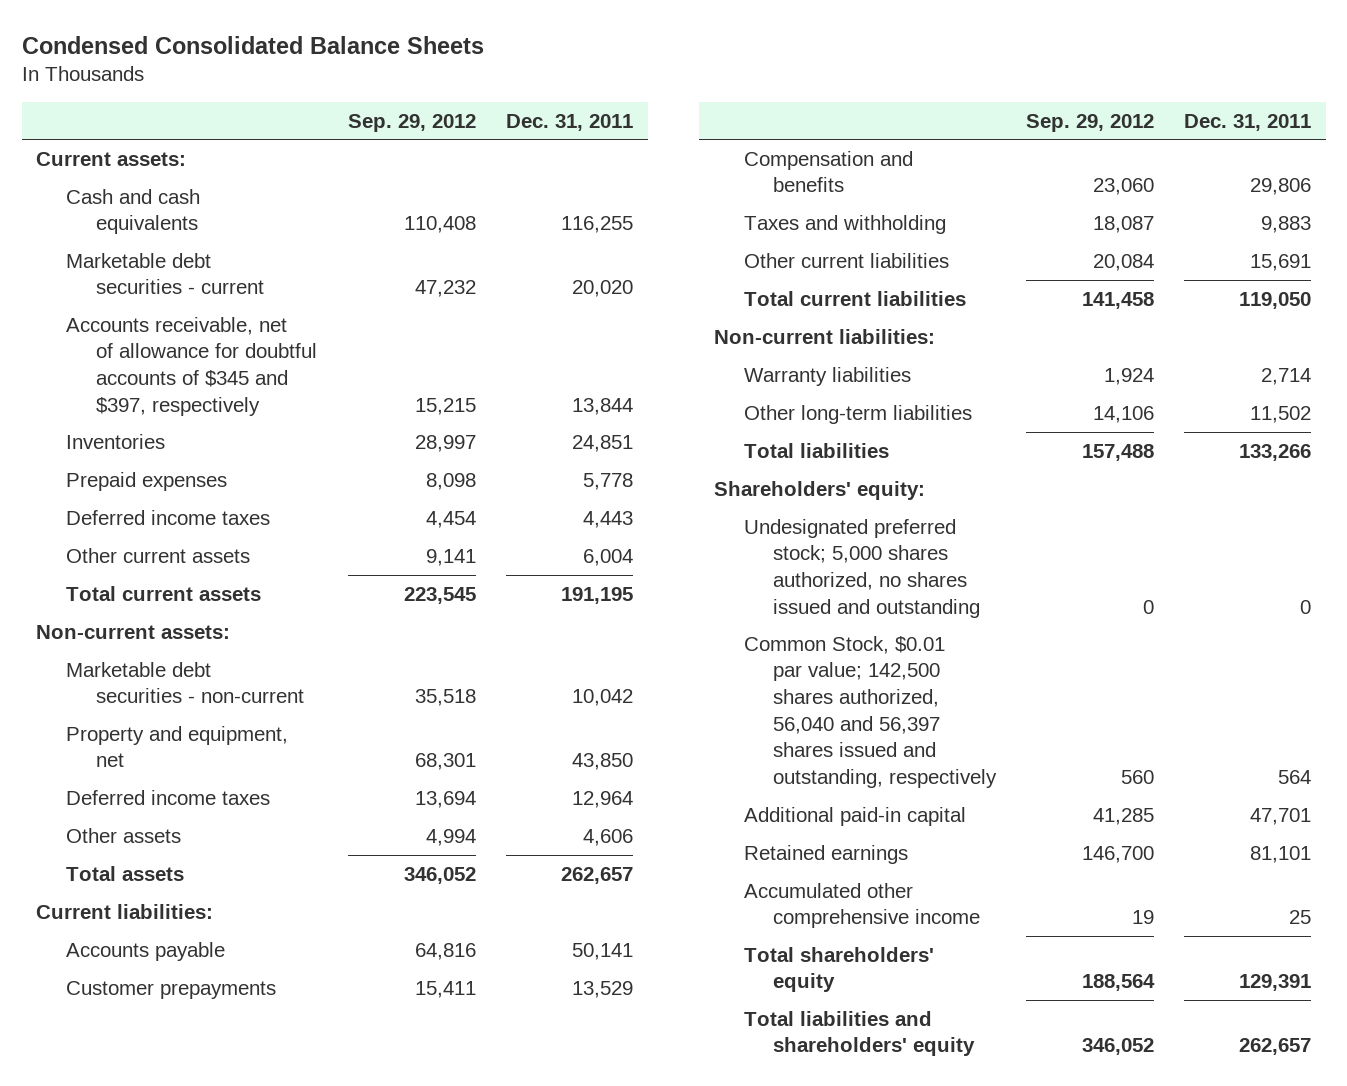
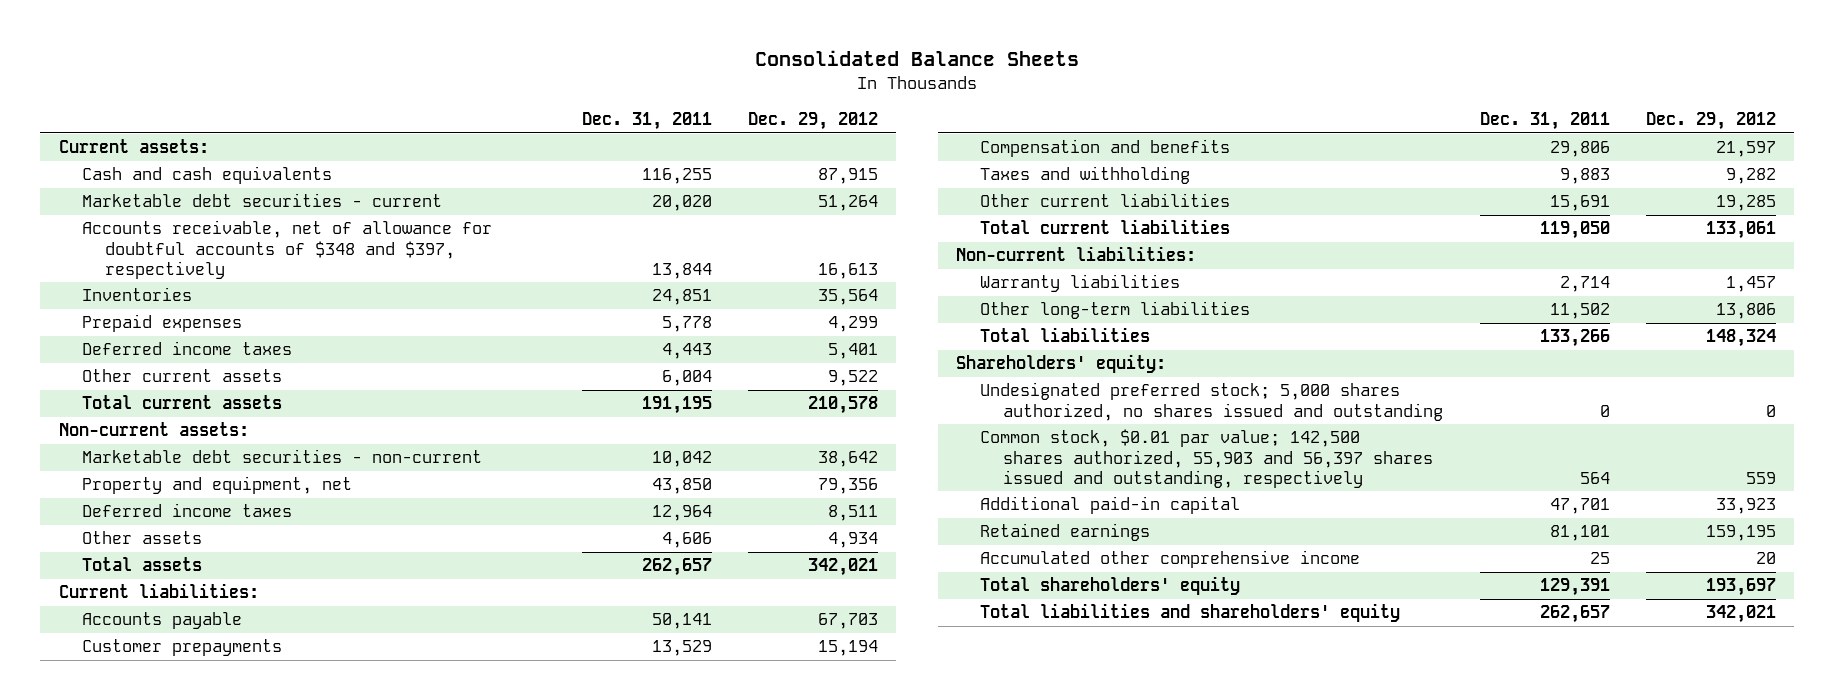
- Condensed Consolidated Balance Sheets
+ Consolidated Balance Sheets
- | Sep. 29, 2012 | Dec. 31, 2011
+ | Dec. 31, 2011 | Dec. 29, 2012
- Accounts receivable, net of allowance for doubtful accounts of $345 and $397, respectively | 15,215 | 13,844
+ Accounts receivable, net of allowance for doubtful accounts of $348 and $397, respectively | 13,844 | 16,613
- Common Stock, $0.01 par value; 142,500 shares authorized, 56,040 and 56,397 shares issued and outstanding, respectively | 560 | 564
+ Common stock, $0.01 par value; 142,500 shares authorized, 55,903 and 56,397 shares issued and outstanding, respectively | 564 | 559

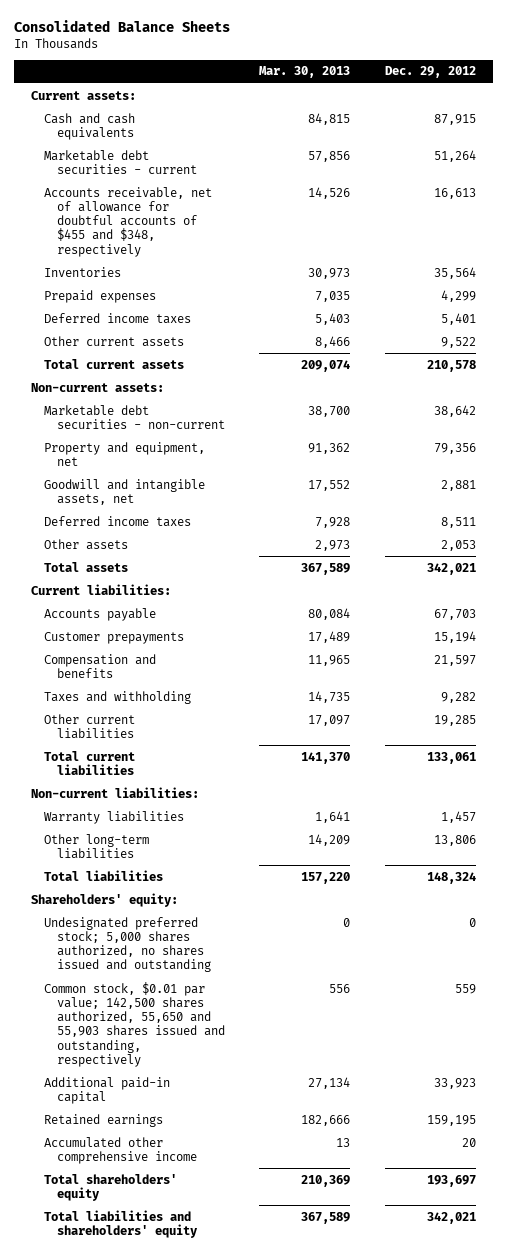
- | Dec. 31, 2011 | Dec. 29, 2012
+ | Mar. 30, 2013 | Dec. 29, 2012
- Accounts receivable, net of allowance for doubtful accounts of $348 and $397, respectively | 13,844 | 16,613
+ Accounts receivable, net of allowance for doubtful accounts of $455 and $348, respectively | 14,526 | 16,613
+ Goodwill and intangible assets, net | 17,552 | 2,881
- Other assets | 4,606 | 4,934
+ Other assets | 2,973 | 2,053
- Common stock, $0.01 par value; 142,500 shares authorized, 55,903 and 56,397 shares issued and outstanding, respectively | 564 | 559
+ Common stock, $0.01 par value; 142,500 shares authorized, 55,650 and 55,903 shares issued and outstanding, respectively | 556 | 559

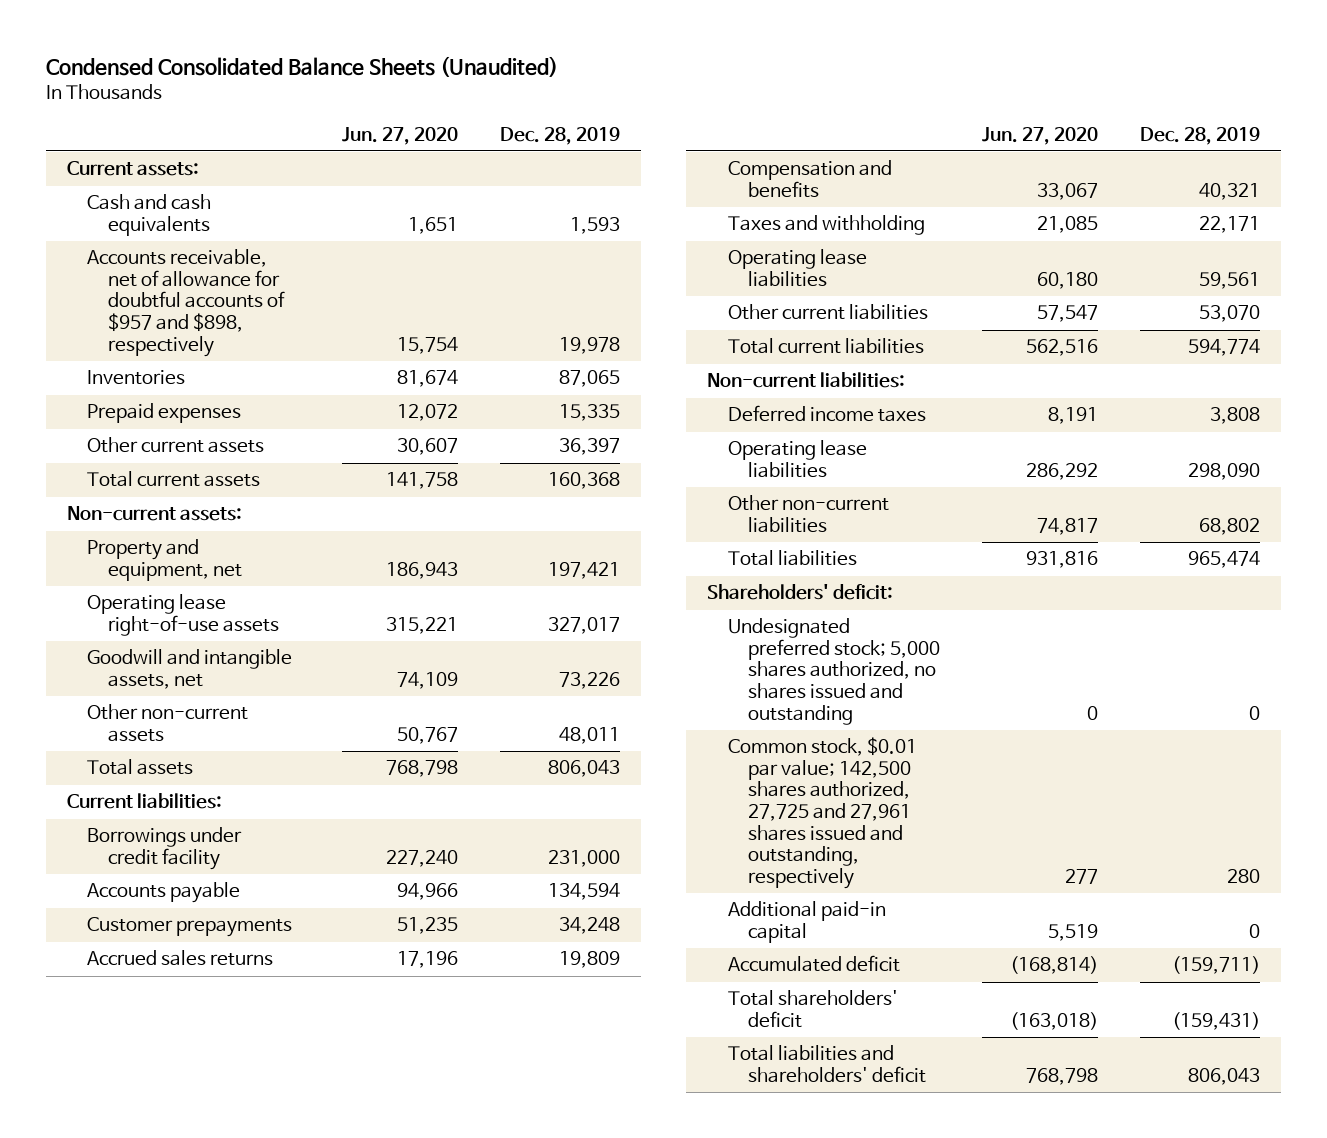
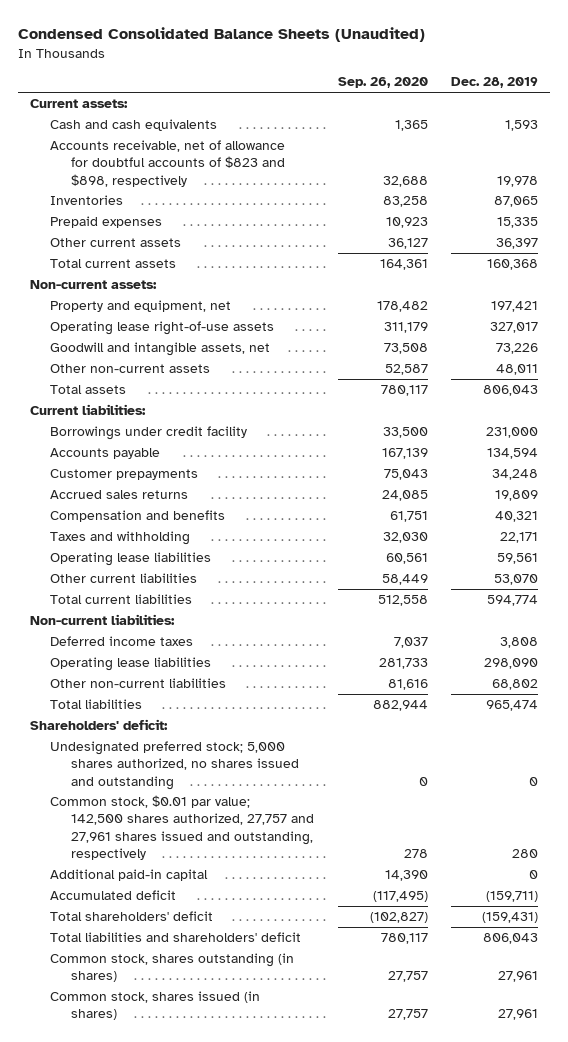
- | Jun. 27, 2020 | Dec. 28, 2019
+ | Sep. 26, 2020 | Dec. 28, 2019
- Accounts receivable, net of allowance for doubtful accounts of $957 and $898, respectively | 15,754 | 19,978
+ Accounts receivable, net of allowance for doubtful accounts of $823 and $898, respectively | 32,688 | 19,978
- Common stock, $0.01 par value; 142,500 shares authorized, 27,725 and 27,961 shares issued and outstanding, respectively | 277 | 280
+ Common stock, $0.01 par value; 142,500 shares authorized, 27,757 and 27,961 shares issued and outstanding, respectively | 278 | 280
+ Common stock, shares outstanding (in shares) | 27,757 | 27,961
+ Common stock, shares issued (in shares) | 27,757 | 27,961

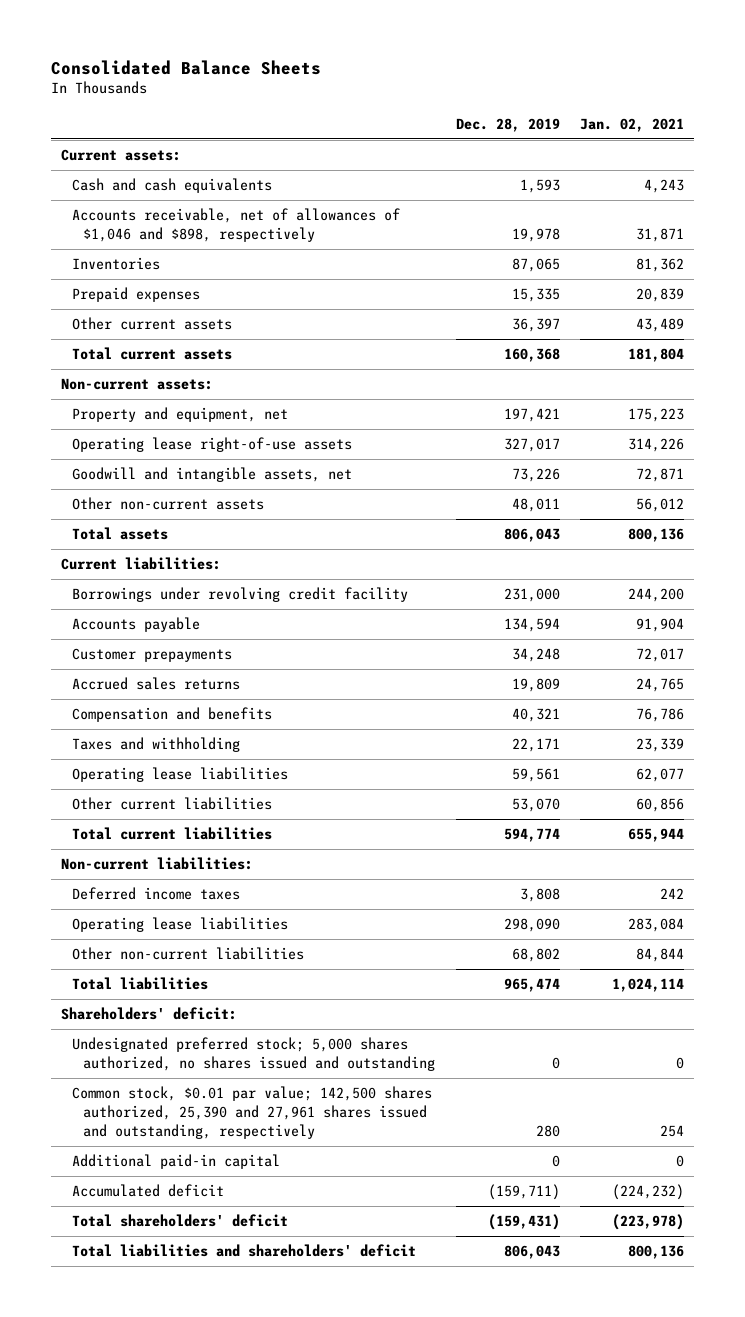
- Condensed Consolidated Balance Sheets (Unaudited)
+ Consolidated Balance Sheets
- | Sep. 26, 2020 | Dec. 28, 2019
+ | Dec. 28, 2019 | Jan. 02, 2021
- Accounts receivable, net of allowance for doubtful accounts of $823 and $898, respectively | 32,688 | 19,978
+ Accounts receivable, net of allowances of $1,046 and $898, respectively | 19,978 | 31,871
- Borrowings under credit facility | 33,500 | 231,000
+ Borrowings under revolving credit facility | 231,000 | 244,200
- Common stock, $0.01 par value; 142,500 shares authorized, 27,757 and 27,961 shares issued and outstanding, respectively | 278 | 280
+ Common stock, $0.01 par value; 142,500 shares authorized, 25,390 and 27,961 shares issued and outstanding, respectively | 280 | 254
- Common stock, shares outstanding (in shares) | 27,757 | 27,961
- Common stock, shares issued (in shares) | 27,757 | 27,961

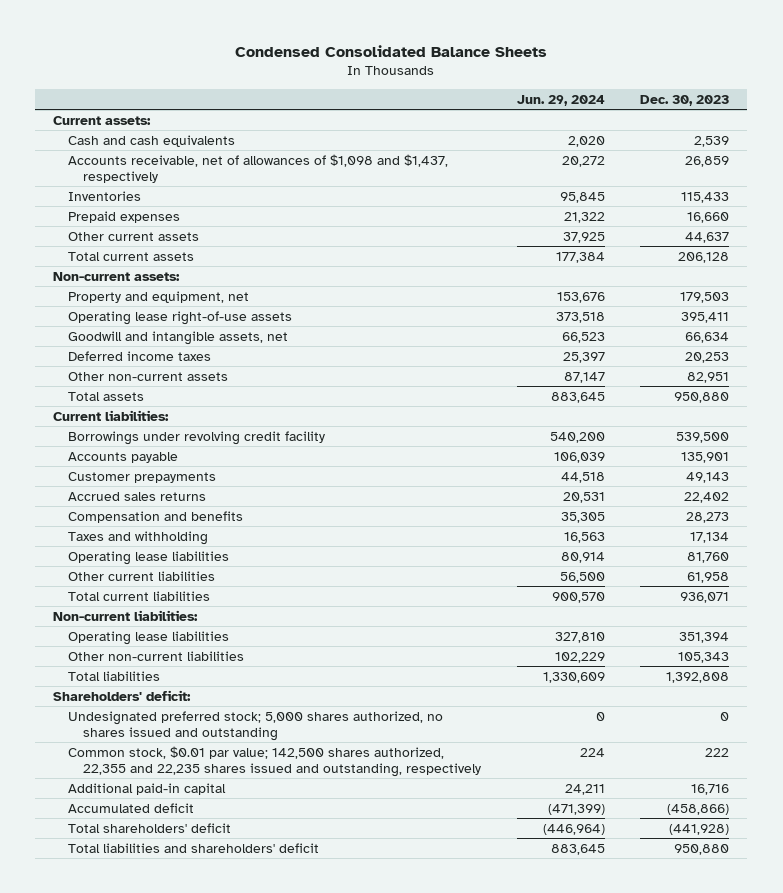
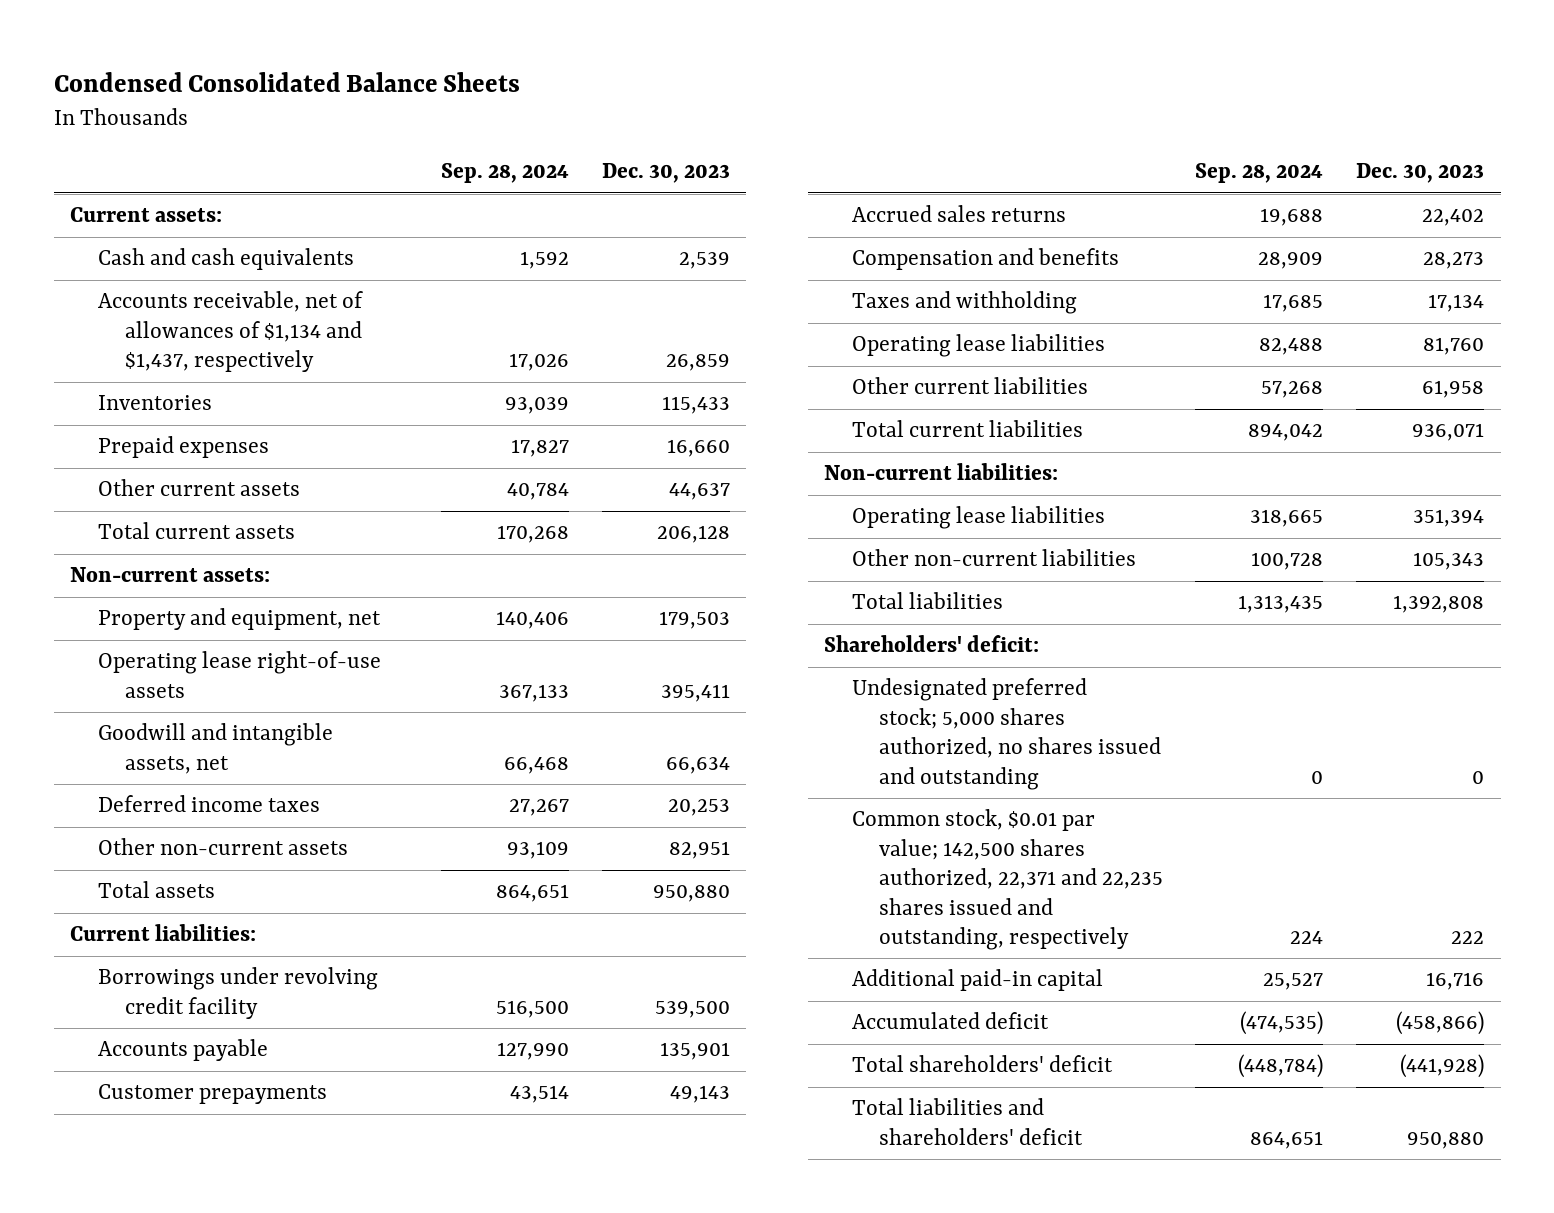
- | Jun. 29, 2024 | Dec. 30, 2023
+ | Sep. 28, 2024 | Dec. 30, 2023
- Accounts receivable, net of allowances of $1,098 and $1,437, respectively | 20,272 | 26,859
+ Accounts receivable, net of allowances of $1,134 and $1,437, respectively | 17,026 | 26,859
- Common stock, $0.01 par value; 142,500 shares authorized, 22,355 and 22,235 shares issued and outstanding, respectively | 224 | 222
+ Common stock, $0.01 par value; 142,500 shares authorized, 22,371 and 22,235 shares issued and outstanding, respectively | 224 | 222

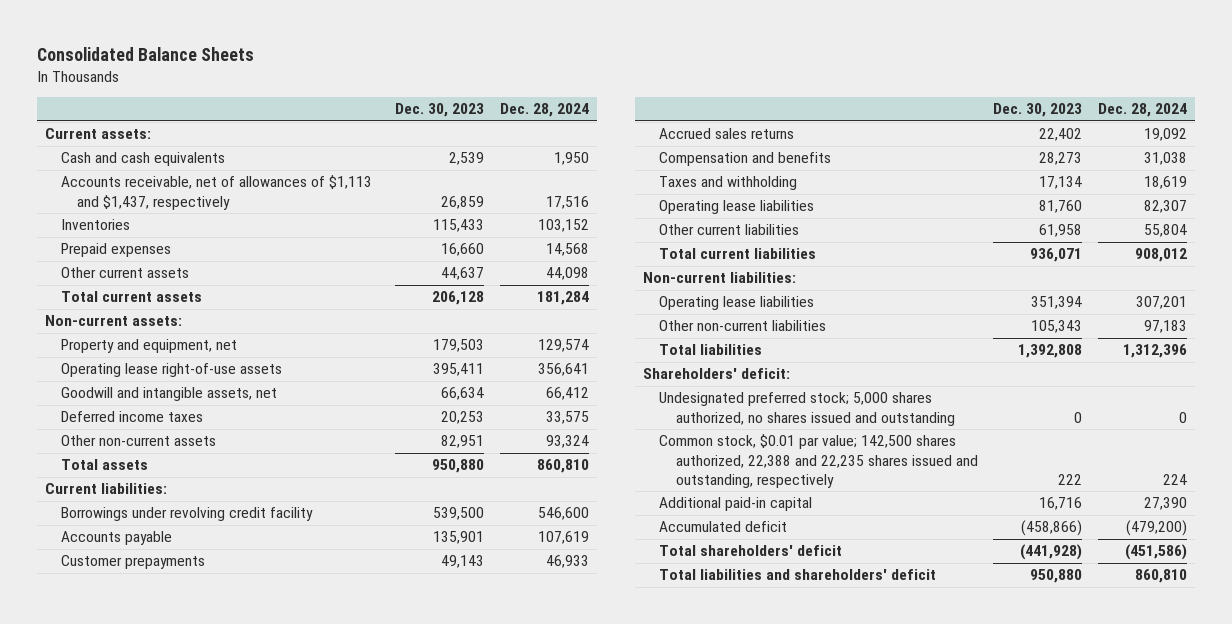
- Condensed Consolidated Balance Sheets
+ Consolidated Balance Sheets
- | Sep. 28, 2024 | Dec. 30, 2023
+ | Dec. 30, 2023 | Dec. 28, 2024
- Accounts receivable, net of allowances of $1,134 and $1,437, respectively | 17,026 | 26,859
+ Accounts receivable, net of allowances of $1,113 and $1,437, respectively | 26,859 | 17,516
- Common stock, $0.01 par value; 142,500 shares authorized, 22,371 and 22,235 shares issued and outstanding, respectively | 224 | 222
+ Common stock, $0.01 par value; 142,500 shares authorized, 22,388 and 22,235 shares issued and outstanding, respectively | 222 | 224

